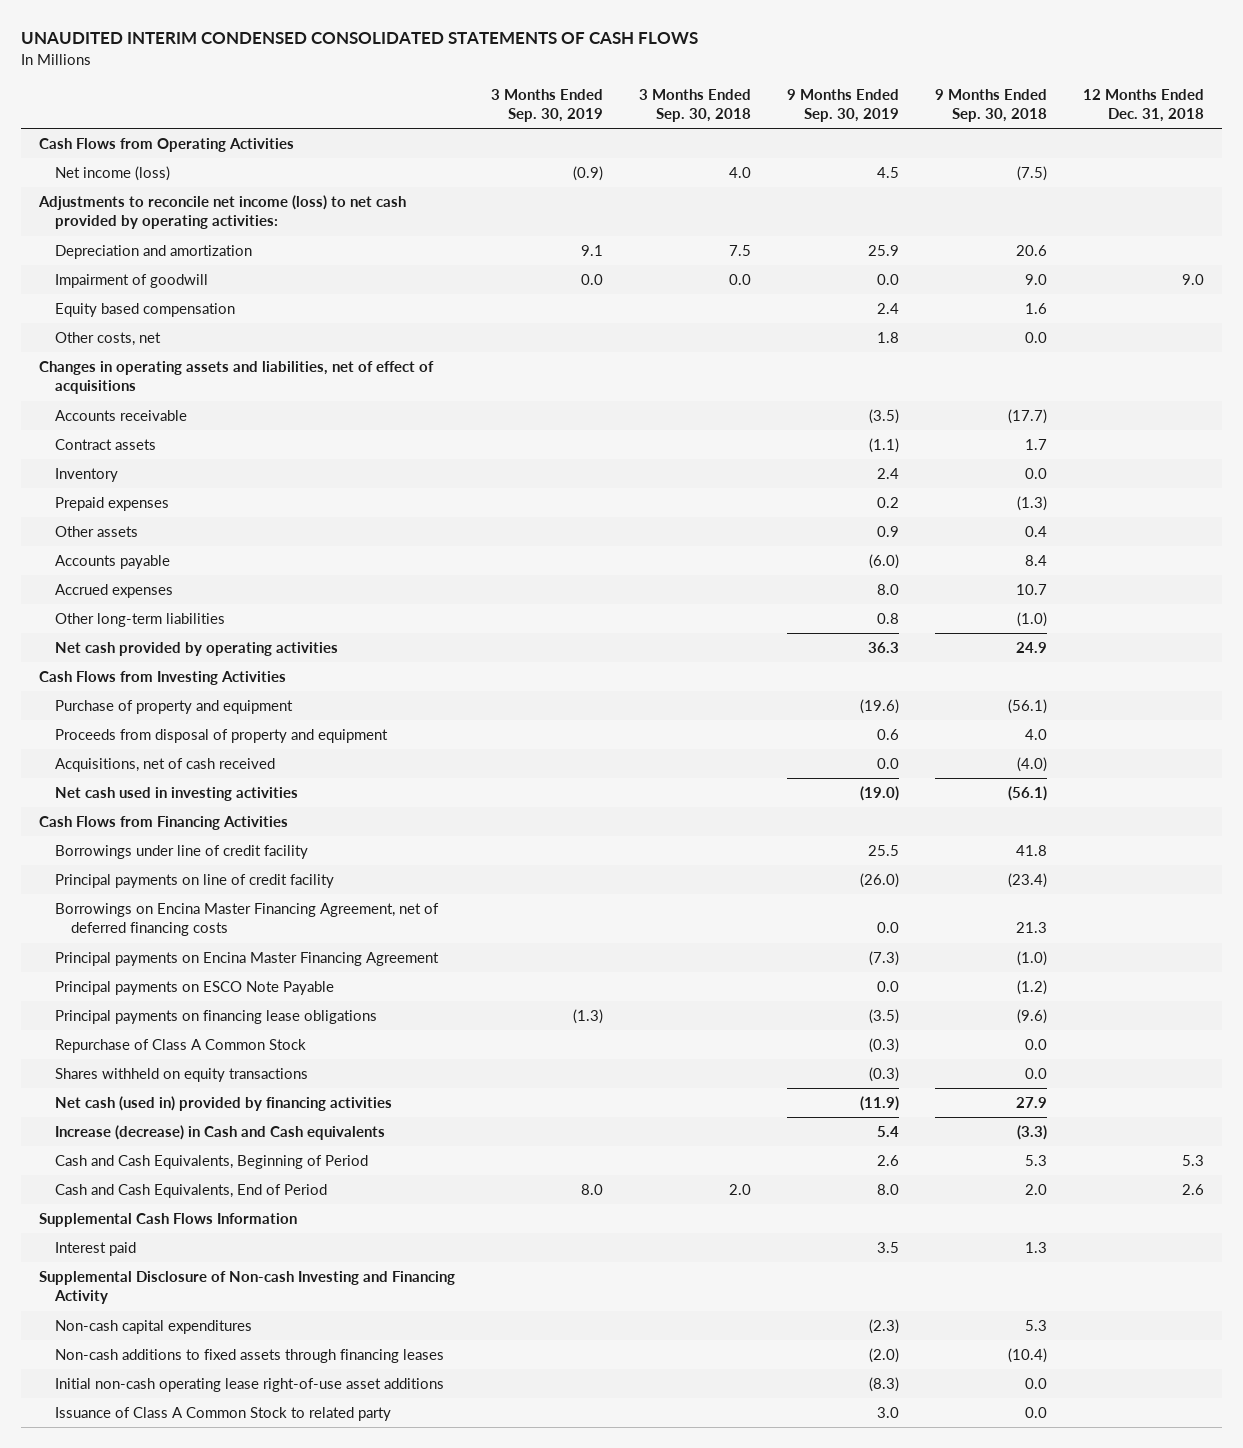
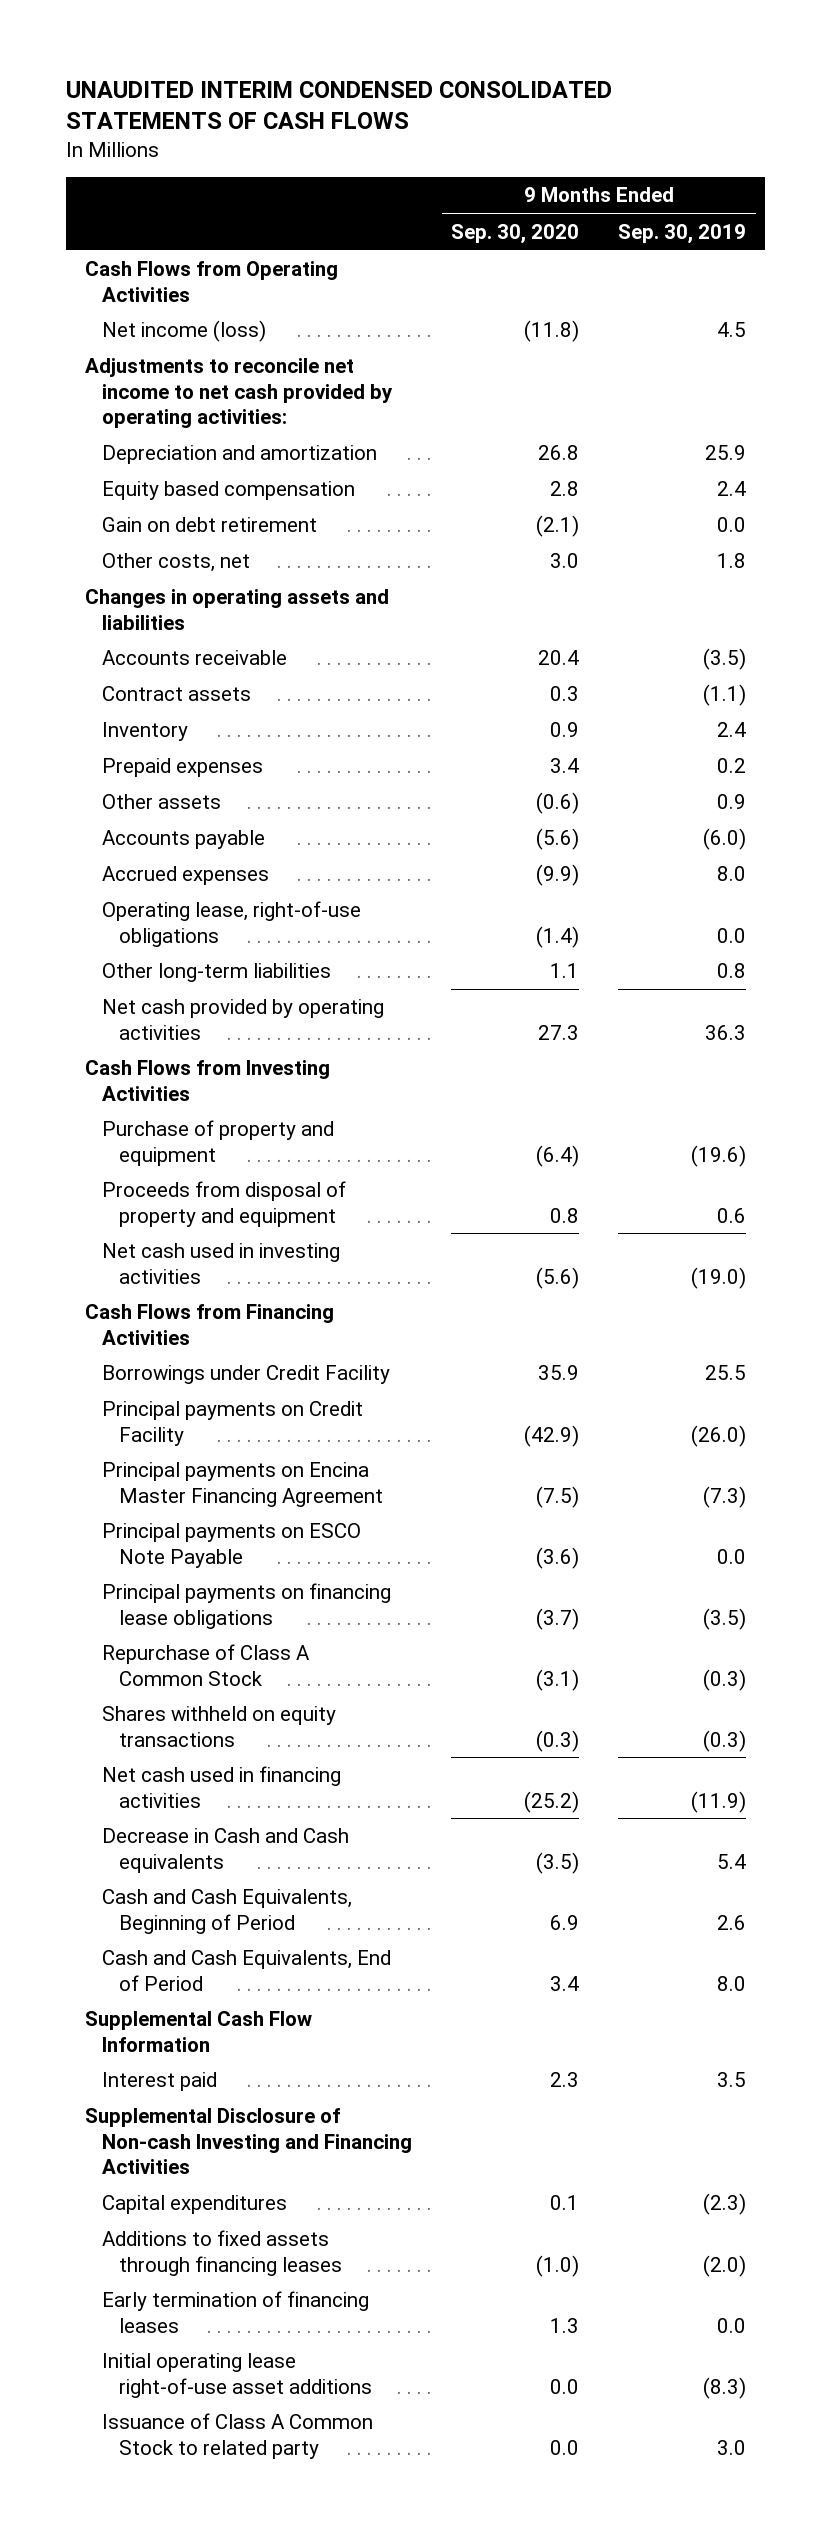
- | 3 Months Ended Sep. 30, 2019 | 3 Months Ended Sep. 30, 2018 | 9 Months Ended Sep. 30, 2019 | 9 Months Ended Sep. 30, 2018 | 12 Months Ended Dec. 31, 2018
+ | 9 Months Ended Sep. 30, 2020 | 9 Months Ended Sep. 30, 2019
- Adjustments to reconcile net income (loss) to net cash provided by operating activities:
+ Adjustments to reconcile net income to net cash provided by operating activities:
- Impairment of goodwill | 0.0 | 0.0 | 0.0 | 9.0 | 9.0
+ Gain on debt retirement | (2.1) | 0.0
- Changes in operating assets and liabilities, net of effect of acquisitions
+ Changes in operating assets and liabilities
+ Operating lease, right-of-use obligations | (1.4) | 0.0
- Acquisitions, net of cash received | | | 0.0 | (4.0) |
- Borrowings under line of credit facility | | | 25.5 | 41.8 |
- Principal payments on line of credit facility | | | (26.0) | (23.4) |
- Borrowings on Encina Master Financing Agreement, net of deferred financing costs | | | 0.0 | 21.3 |
+ Borrowings under Credit Facility | 35.9 | 25.5
+ Principal payments on Credit Facility | (42.9) | (26.0)
- Net cash (used in) provided by financing activities | | | (11.9) | 27.9 |
- Increase (decrease) in Cash and Cash equivalents | | | 5.4 | (3.3) |
+ Net cash used in financing activities | (25.2) | (11.9)
+ Decrease in Cash and Cash equivalents | (3.5) | 5.4
- Supplemental Cash Flows Information
+ Supplemental Cash Flow Information
- Supplemental Disclosure of Non-cash Investing and Financing Activity
- Non-cash capital expenditures | | | (2.3) | 5.3 |
- Non-cash additions to fixed assets through financing leases | | | (2.0) | (10.4) |
- Initial non-cash operating lease right-of-use asset additions | | | (8.3) | 0.0 |
+ Supplemental Disclosure of Non-cash Investing and Financing Activities
+ Capital expenditures | 0.1 | (2.3)
+ Additions to fixed assets through financing leases | (1.0) | (2.0)
+ Early termination of financing leases | 1.3 | 0.0
+ Initial operating lease right-of-use asset additions | 0.0 | (8.3)

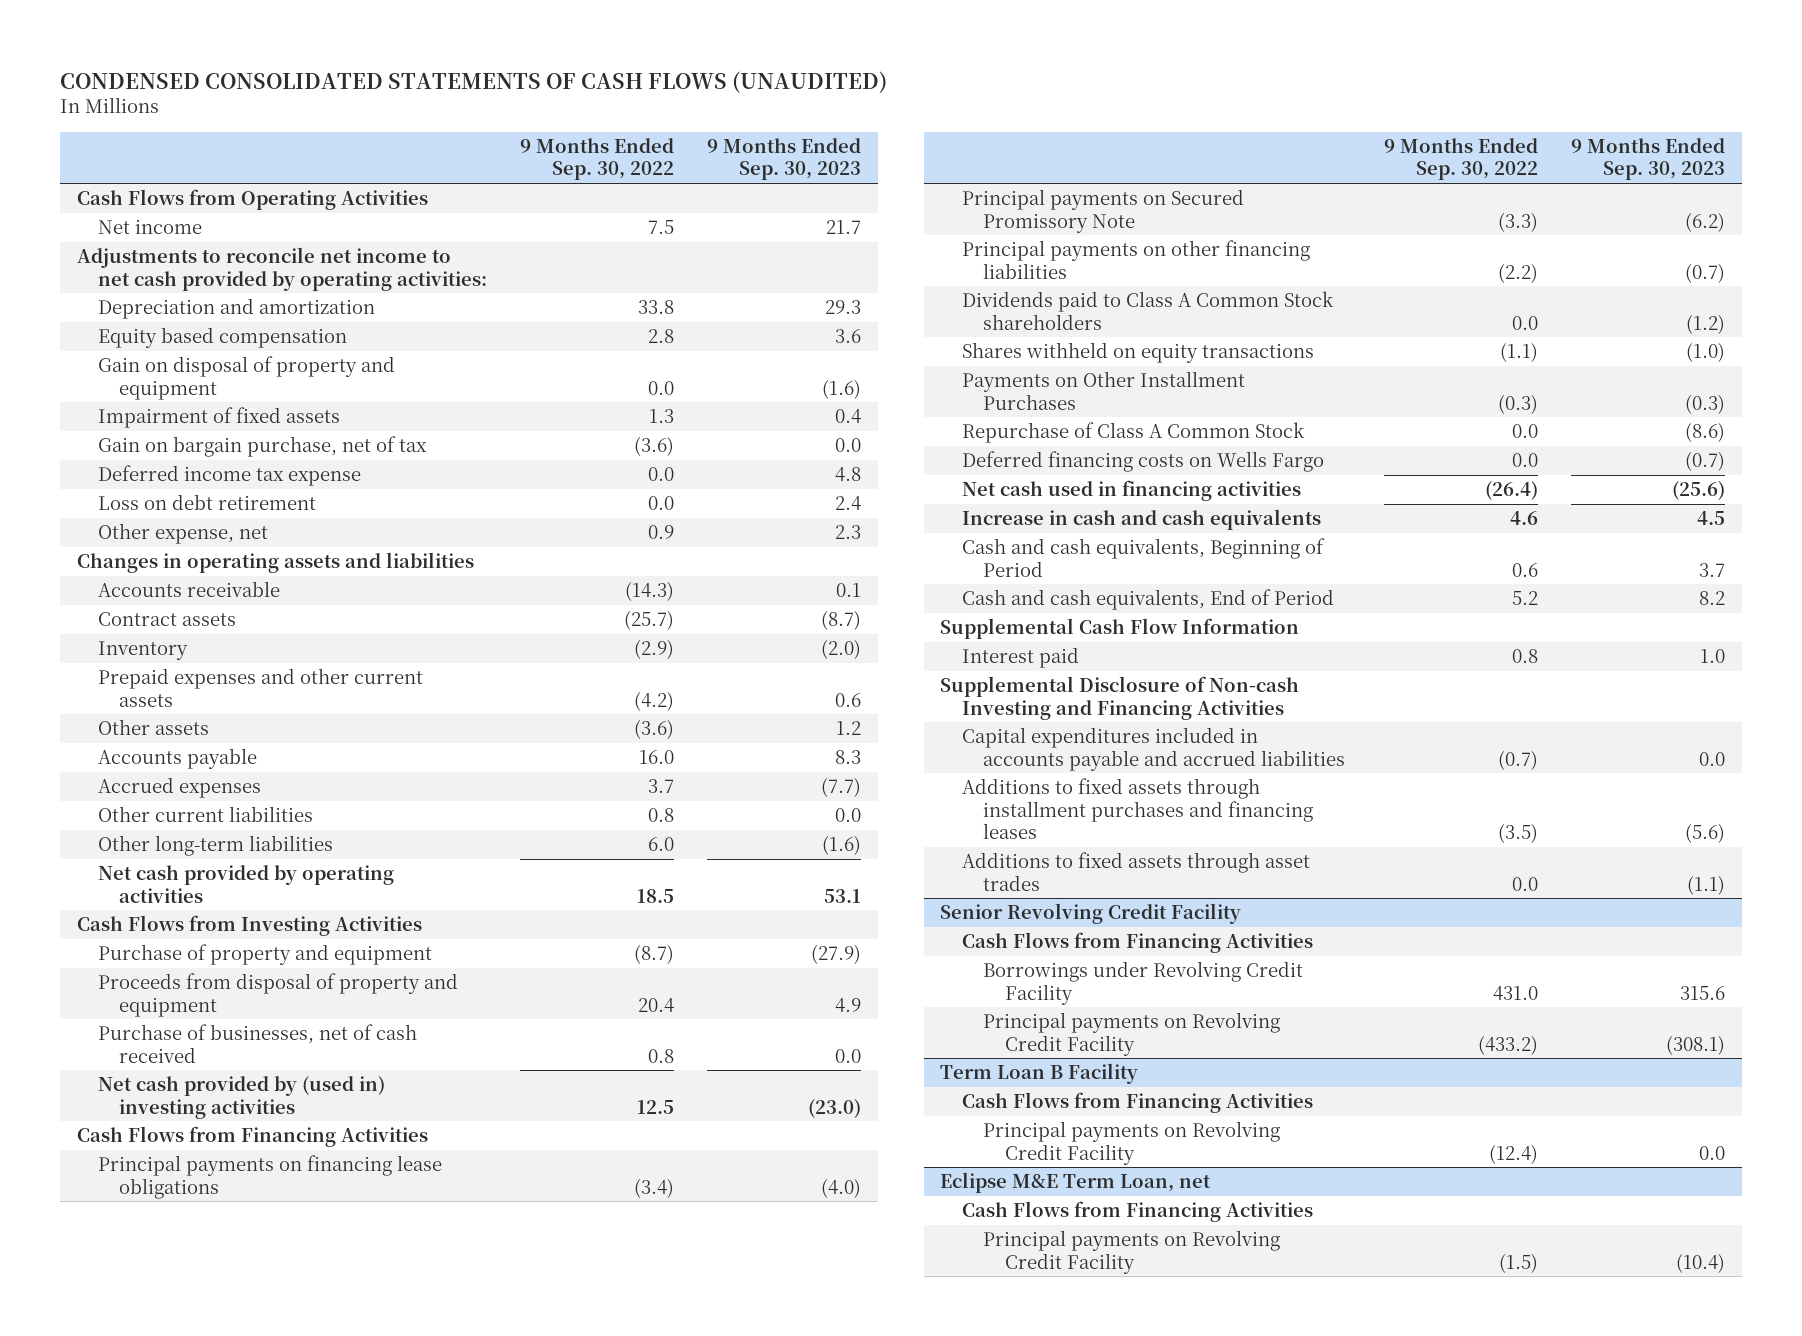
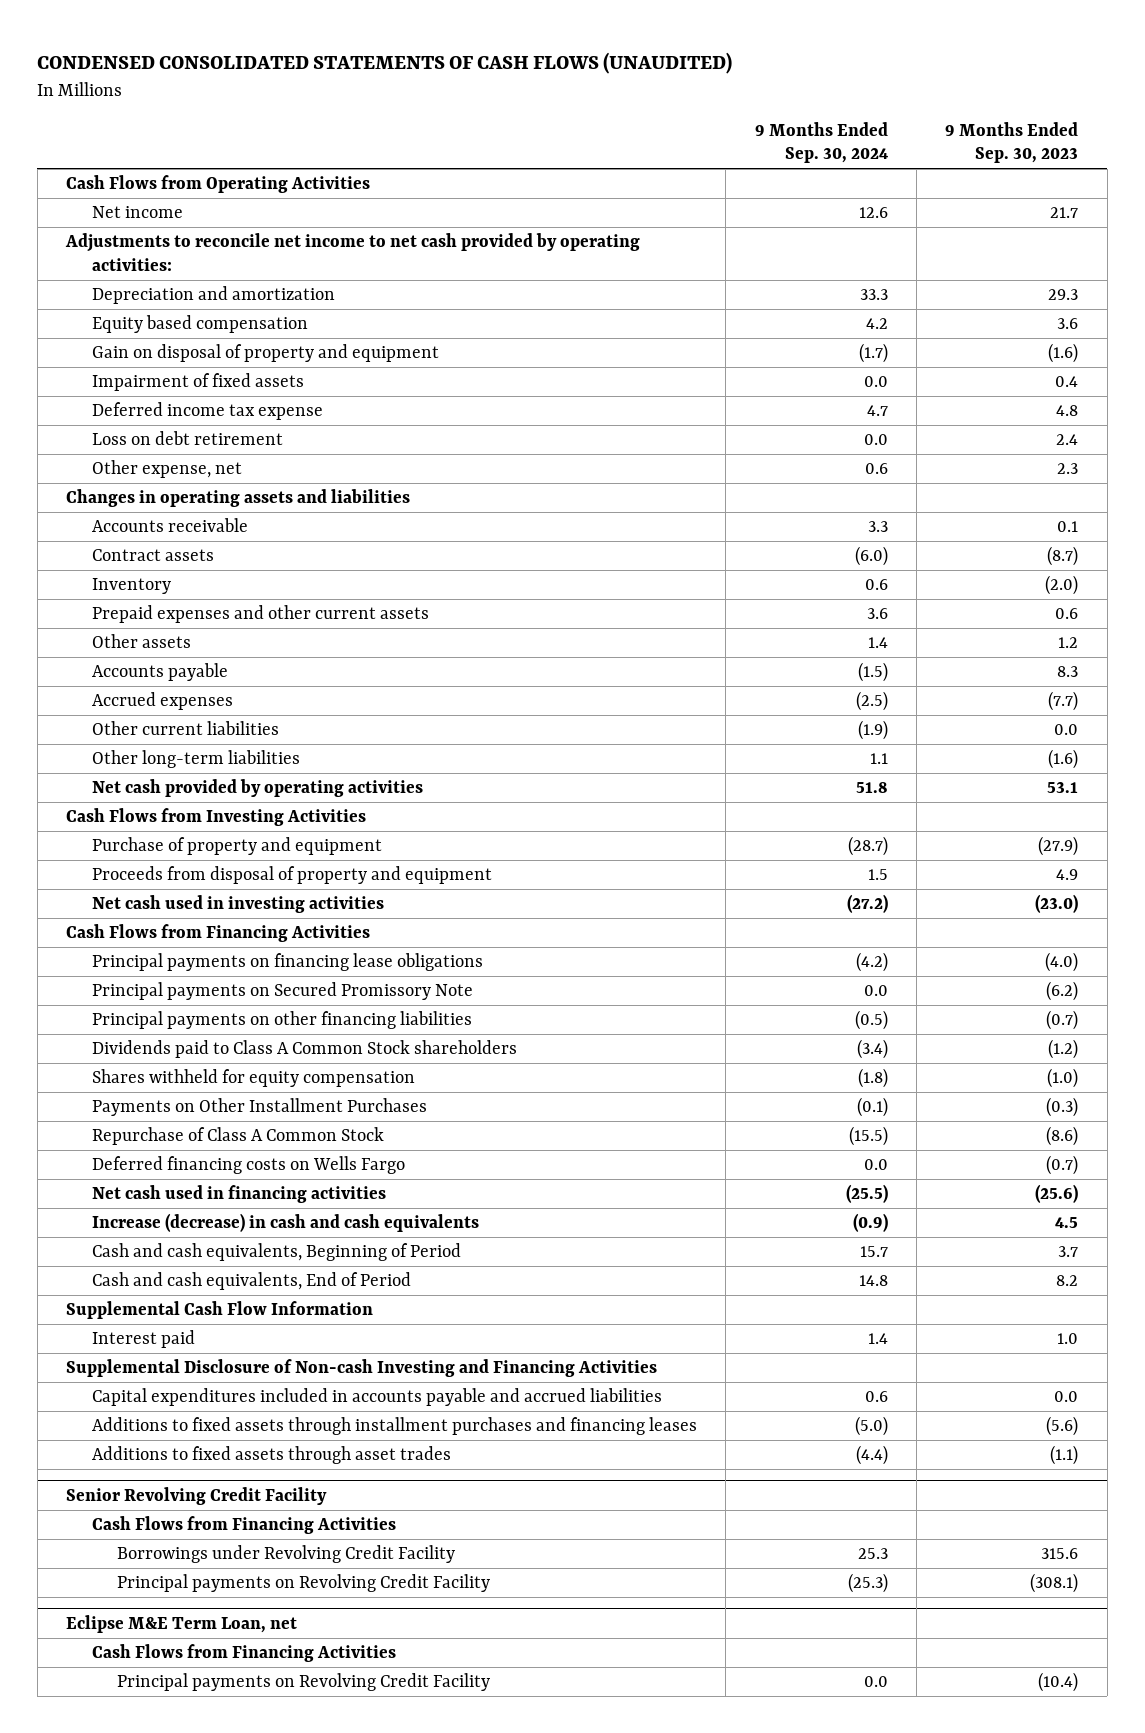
- | 9 Months Ended Sep. 30, 2022 | 9 Months Ended Sep. 30, 2023
+ | 9 Months Ended Sep. 30, 2024 | 9 Months Ended Sep. 30, 2023
- Gain on bargain purchase, net of tax | (3.6) | 0.0
- Purchase of businesses, net of cash received | 0.8 | 0.0
- Net cash provided by (used in) investing activities | 12.5 | (23.0)
+ Net cash used in investing activities | (27.2) | (23.0)
- Shares withheld on equity transactions | (1.1) | (1.0)
+ Shares withheld for equity compensation | (1.8) | (1.0)
- Increase in cash and cash equivalents | 4.6 | 4.5
+ Increase (decrease) in cash and cash equivalents | (0.9) | 4.5
- Term Loan B Facility
- Cash Flows from Financing Activities
- Principal payments on Revolving Credit Facility | (12.4) | 0.0

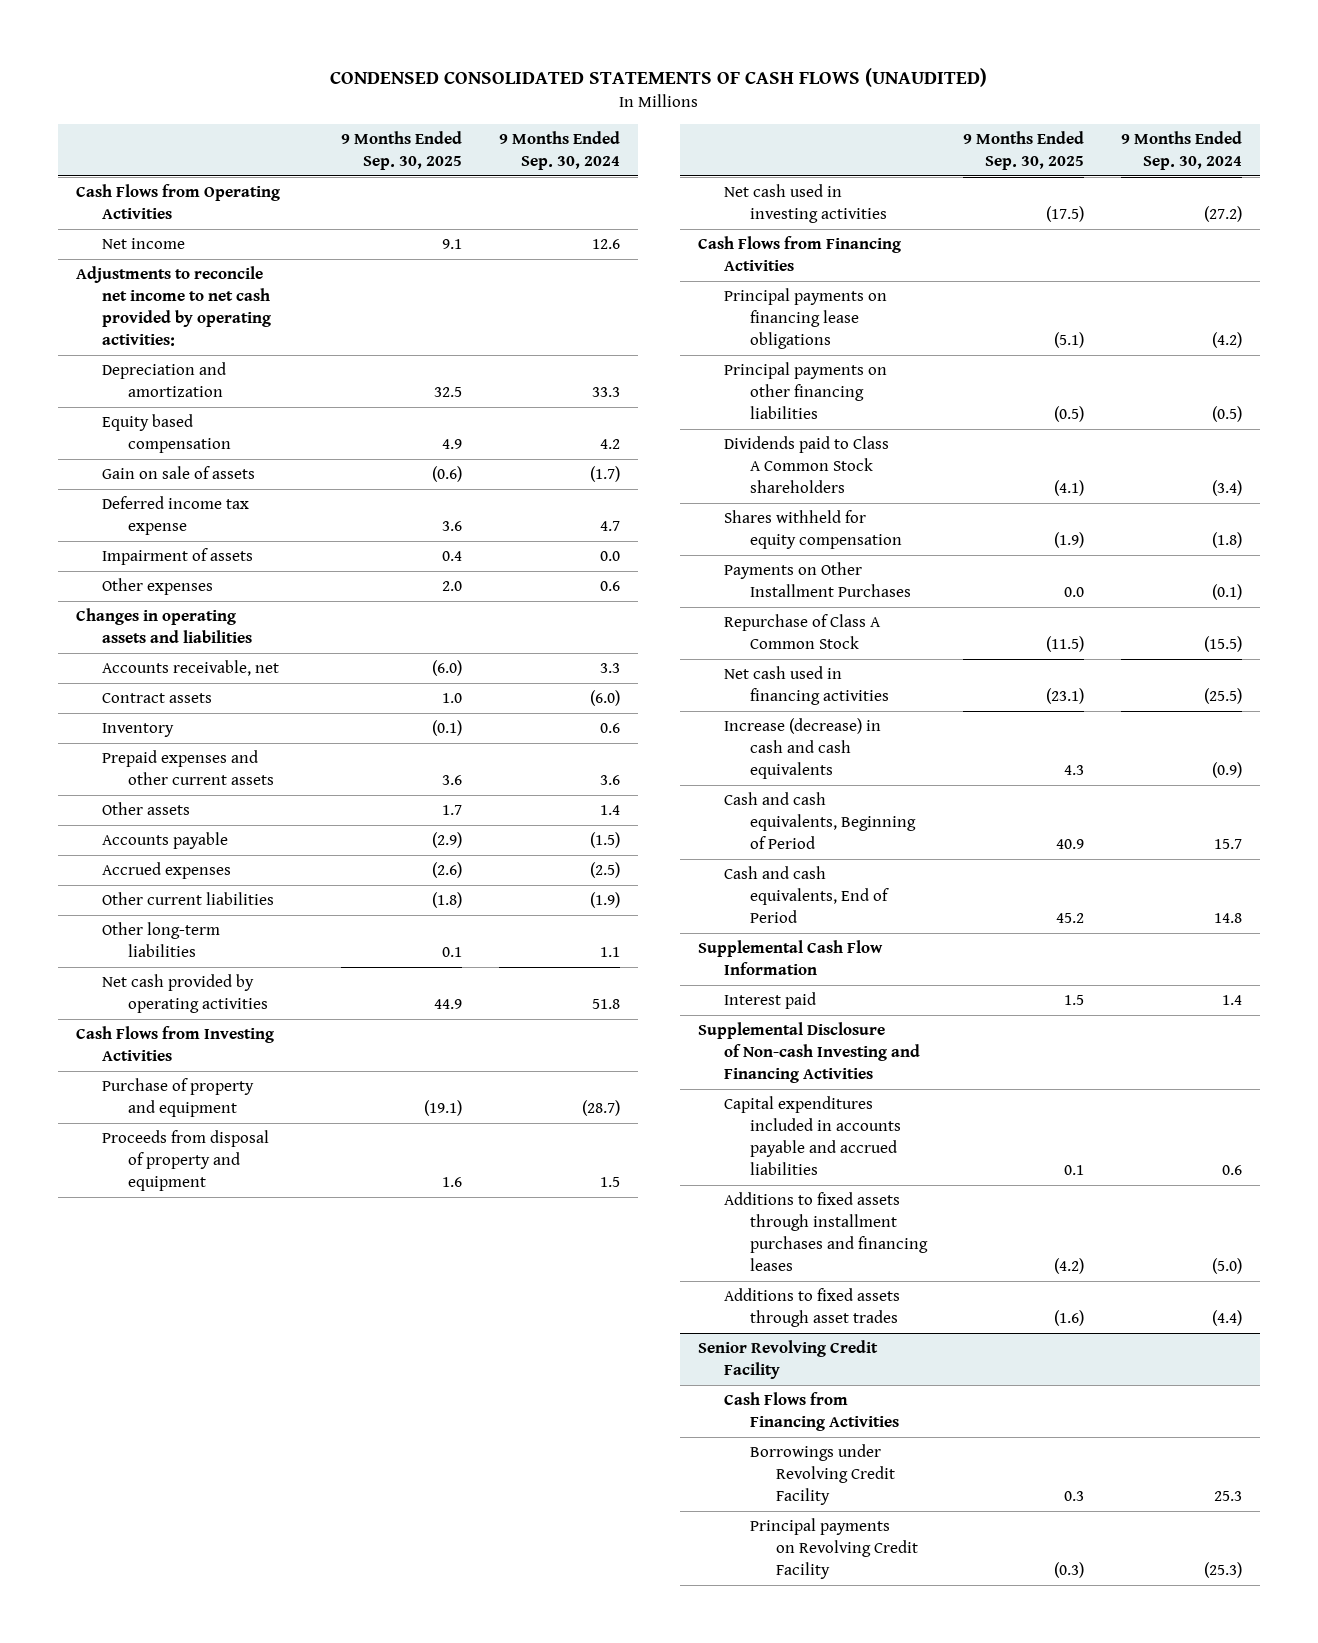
- | 9 Months Ended Sep. 30, 2024 | 9 Months Ended Sep. 30, 2023
+ | 9 Months Ended Sep. 30, 2025 | 9 Months Ended Sep. 30, 2024
- Gain on disposal of property and equipment | (1.7) | (1.6)
- Impairment of fixed assets | 0.0 | 0.4
+ Gain on sale of assets | (0.6) | (1.7)
- Loss on debt retirement | 0.0 | 2.4
- Other expense, net | 0.6 | 2.3
+ Impairment of assets | 0.4 | 0.0
+ Other expenses | 2.0 | 0.6
- Accounts receivable | 3.3 | 0.1
+ Accounts receivable, net | (6.0) | 3.3
- Principal payments on Secured Promissory Note | 0.0 | (6.2)
- Deferred financing costs on Wells Fargo | 0.0 | (0.7)
- Eclipse M&E Term Loan, net
- Cash Flows from Financing Activities
- Principal payments on Revolving Credit Facility | 0.0 | (10.4)

